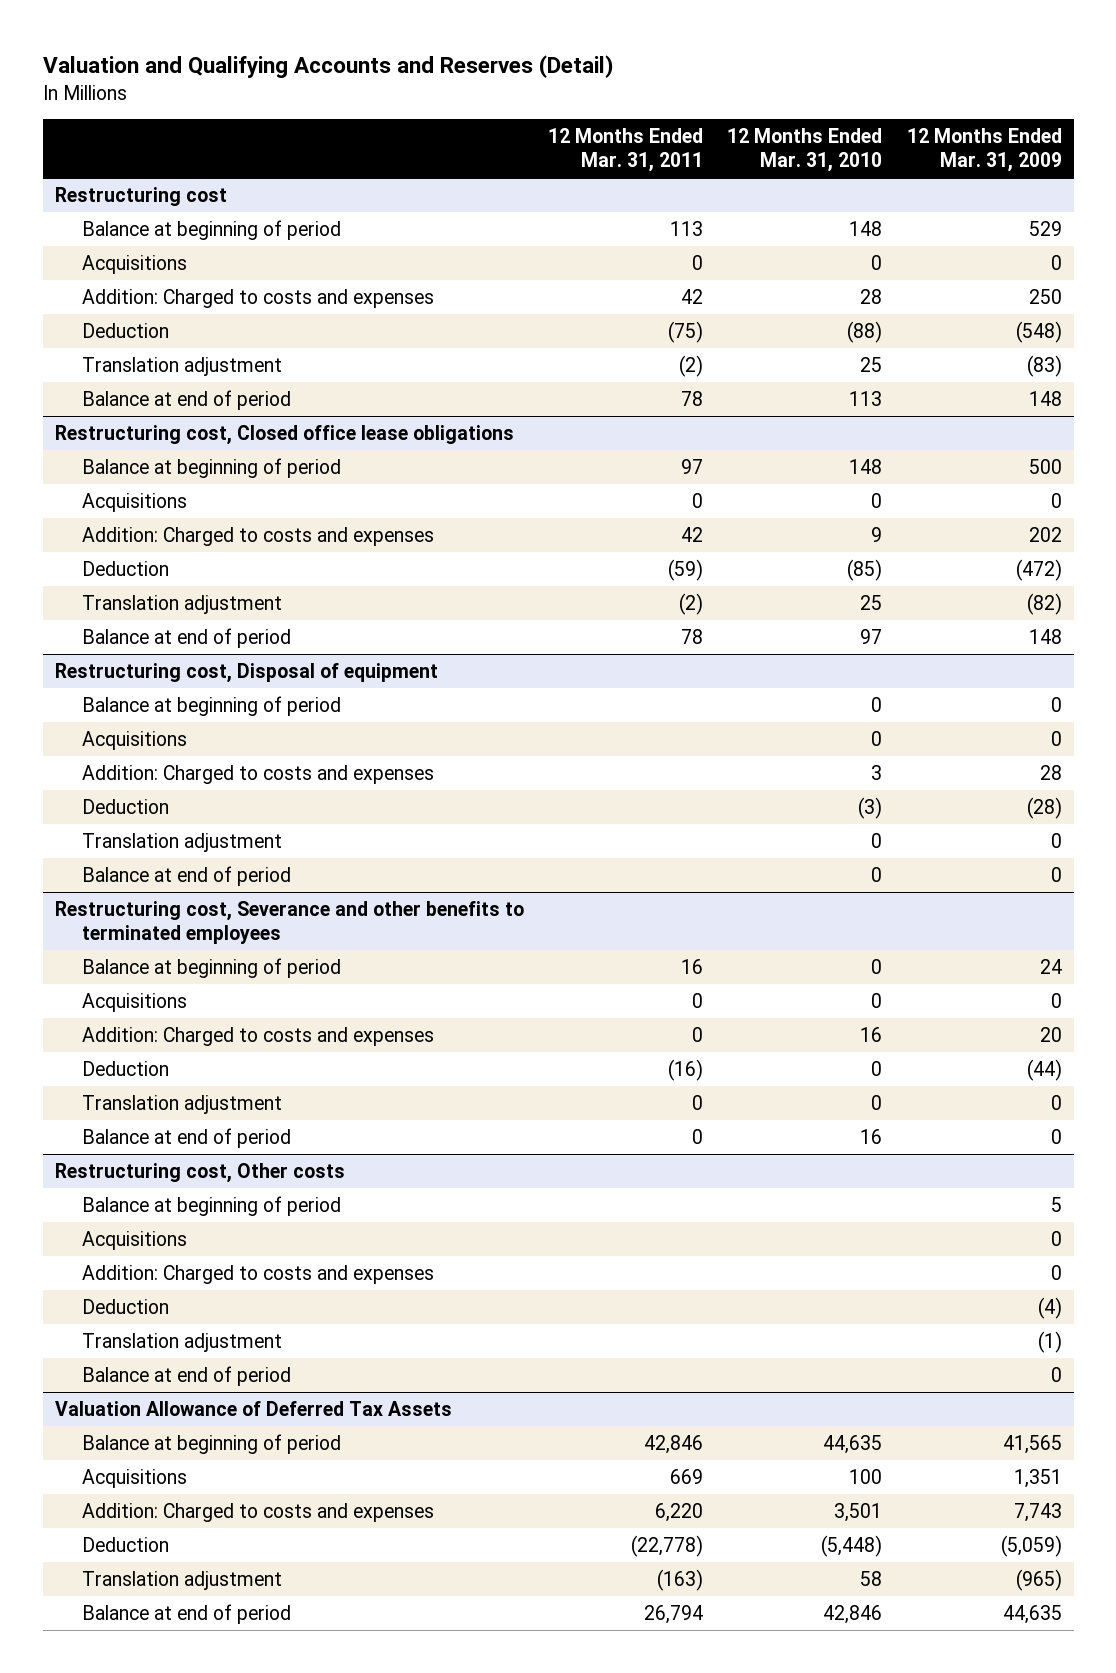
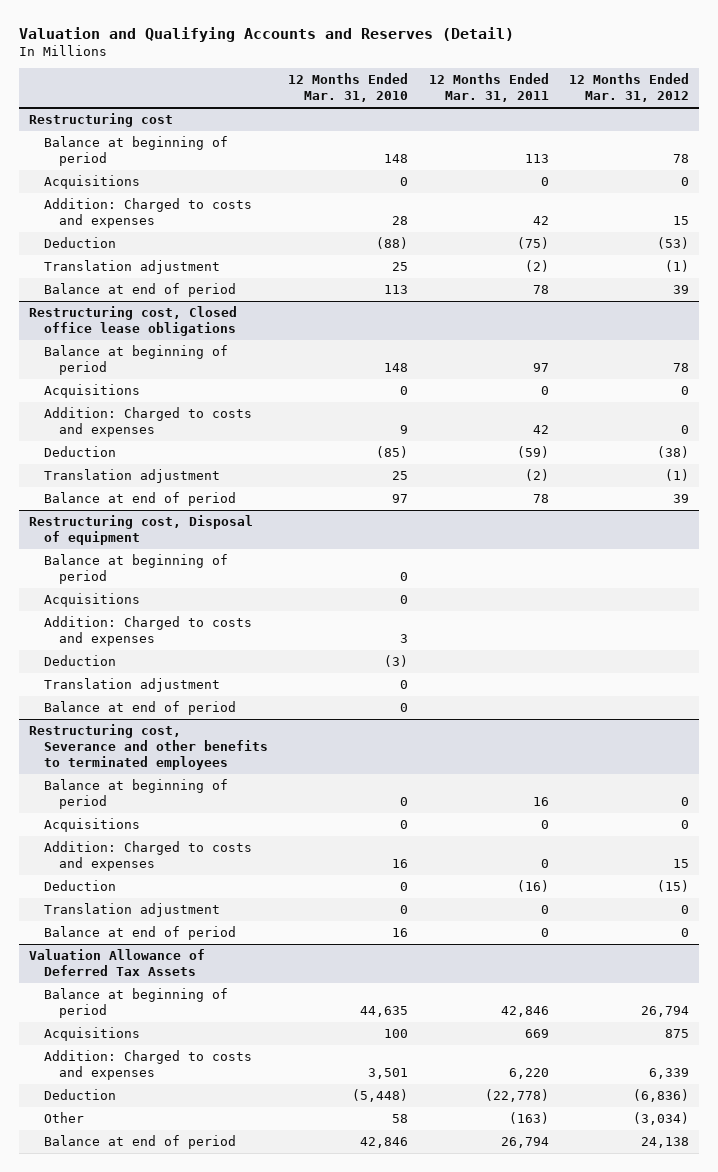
- | 12 Months Ended Mar. 31, 2011 | 12 Months Ended Mar. 31, 2010 | 12 Months Ended Mar. 31, 2009
+ | 12 Months Ended Mar. 31, 2010 | 12 Months Ended Mar. 31, 2011 | 12 Months Ended Mar. 31, 2012
- Restructuring cost, Other costs
- Balance at beginning of period | | | 5
- Acquisitions | | | 0
- Addition: Charged to costs and expenses | | | 0
- Deduction | | | (4)
- Translation adjustment | | | (1)
- Balance at end of period | | | 0
@ Valuation Allowance of Deferred Tax Assets
- Translation adjustment | (163) | 58 | (965)
+ Other | 58 | (163) | (3,034)

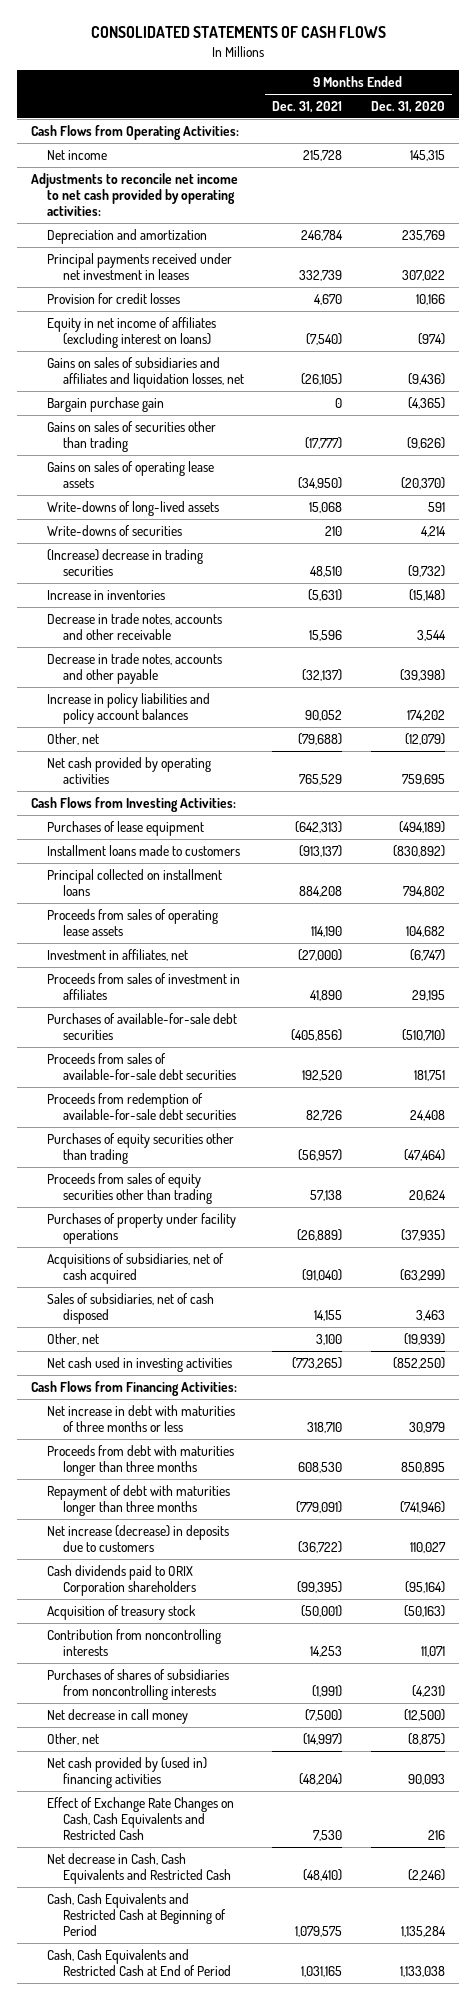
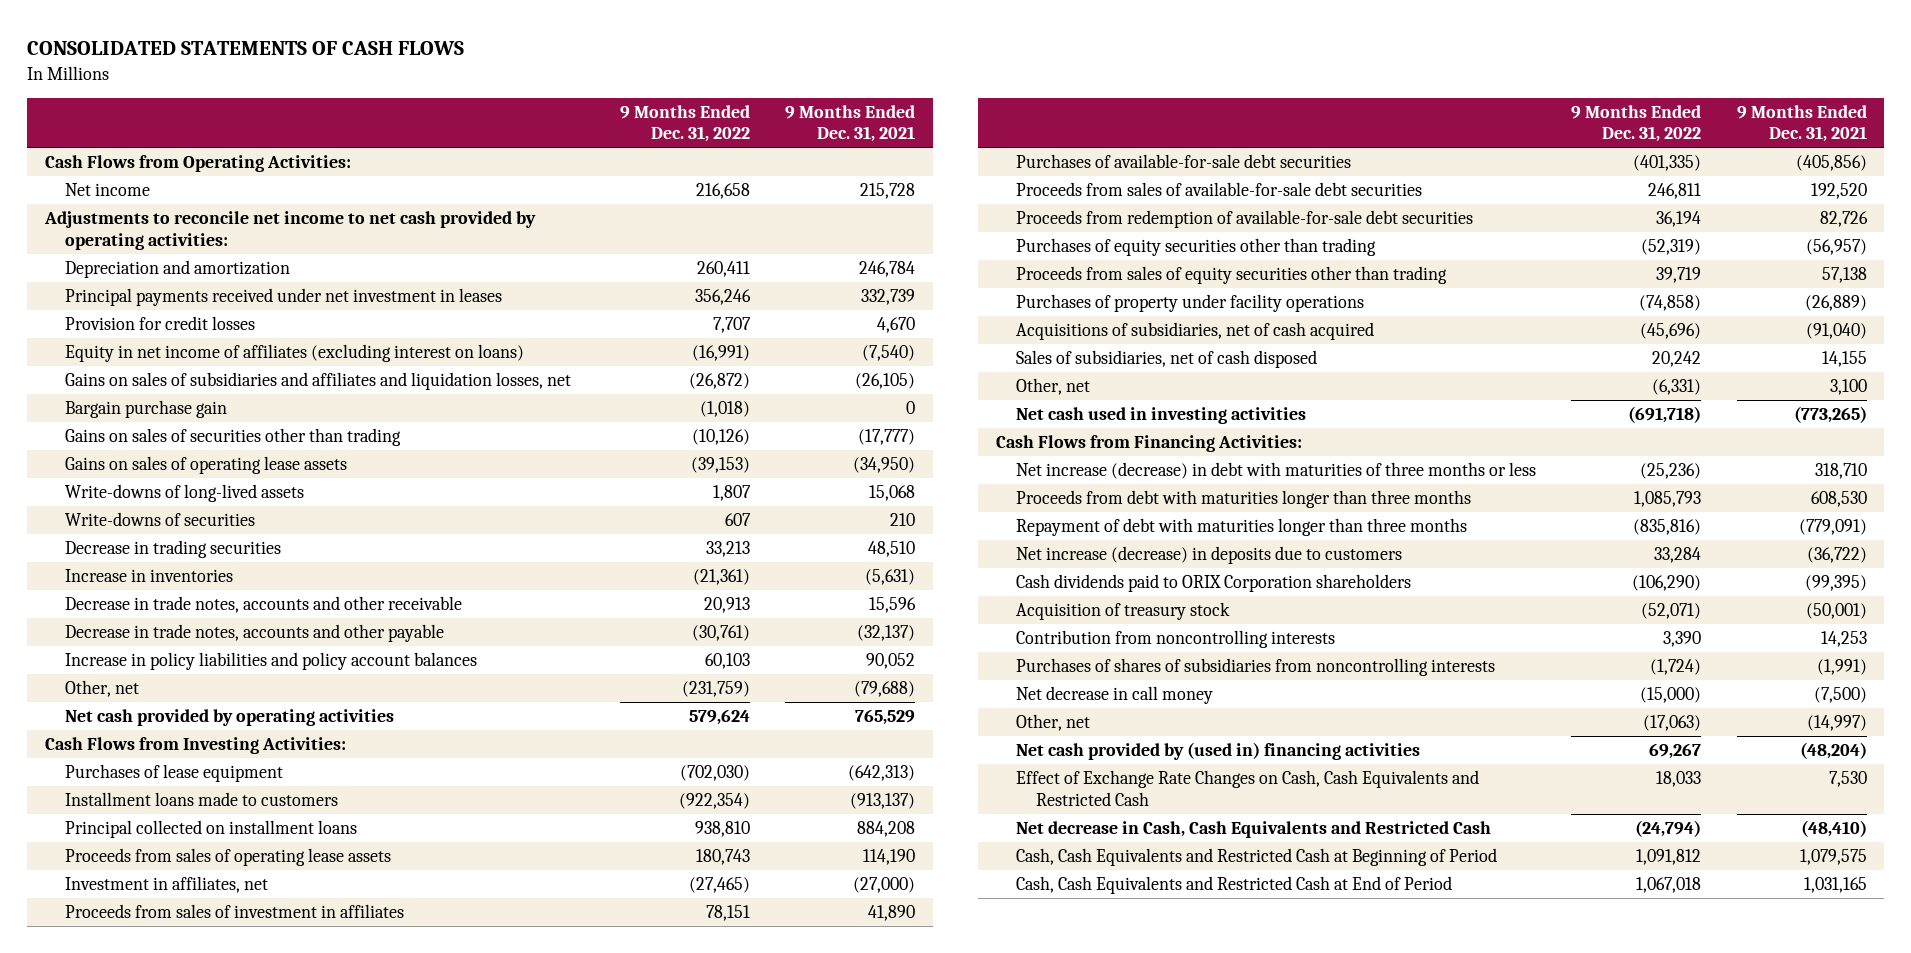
- | 9 Months Ended Dec. 31, 2021 | 9 Months Ended Dec. 31, 2020
+ | 9 Months Ended Dec. 31, 2022 | 9 Months Ended Dec. 31, 2021
- (Increase) decrease in trading securities | 48,510 | (9,732)
+ Decrease in trading securities | 33,213 | 48,510
- Net increase in debt with maturities of three months or less | 318,710 | 30,979
+ Net increase (decrease) in debt with maturities of three months or less | (25,236) | 318,710

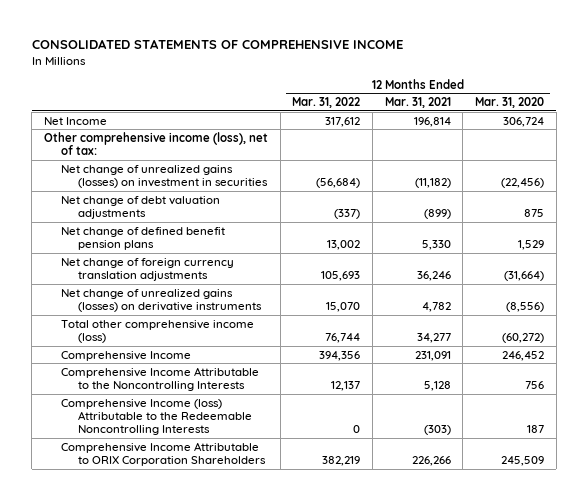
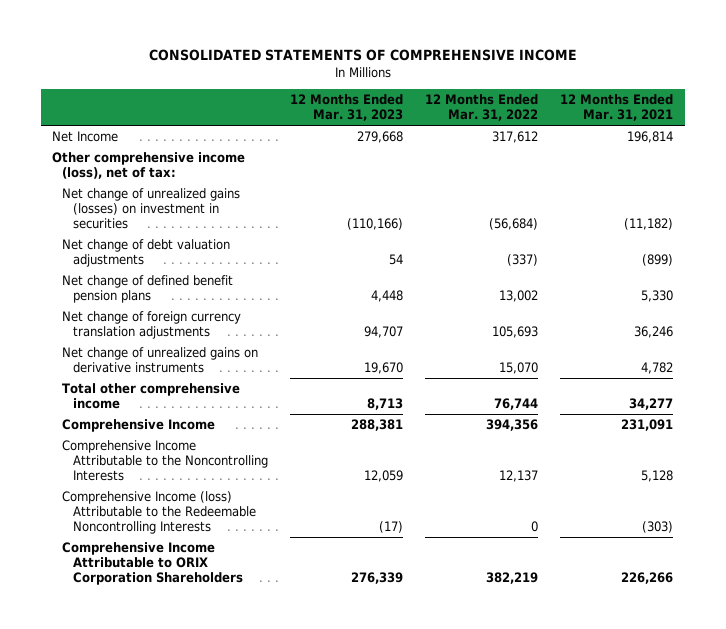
- | 12 Months Ended Mar. 31, 2022 | 12 Months Ended Mar. 31, 2021 | 12 Months Ended Mar. 31, 2020
+ | 12 Months Ended Mar. 31, 2023 | 12 Months Ended Mar. 31, 2022 | 12 Months Ended Mar. 31, 2021
- Net change of unrealized gains (losses) on derivative instruments | 15,070 | 4,782 | (8,556)
- Total other comprehensive income (loss) | 76,744 | 34,277 | (60,272)
+ Net change of unrealized gains on derivative instruments | 19,670 | 15,070 | 4,782
+ Total other comprehensive income | 8,713 | 76,744 | 34,277

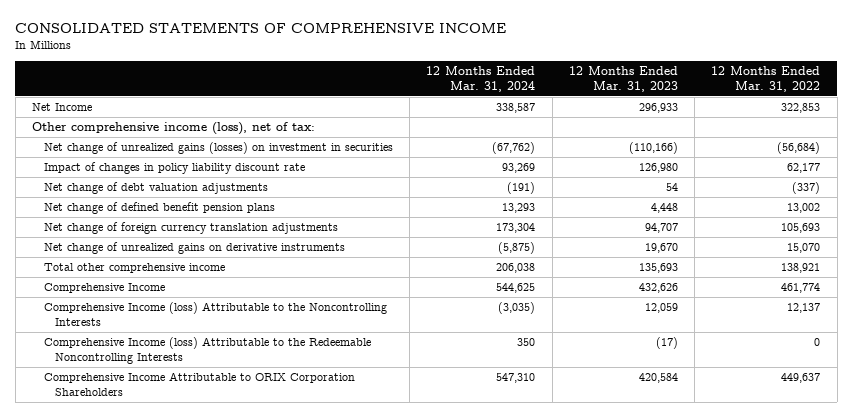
- | 12 Months Ended Mar. 31, 2023 | 12 Months Ended Mar. 31, 2022 | 12 Months Ended Mar. 31, 2021
+ | 12 Months Ended Mar. 31, 2024 | 12 Months Ended Mar. 31, 2023 | 12 Months Ended Mar. 31, 2022
- Net Income | 279,668 | 317,612 | 196,814
+ Net Income | 338,587 | 296,933 | 322,853
+ Impact of changes in policy liability discount rate | 93,269 | 126,980 | 62,177
- Total other comprehensive income | 8,713 | 76,744 | 34,277
- Comprehensive Income | 288,381 | 394,356 | 231,091
- Comprehensive Income Attributable to the Noncontrolling Interests | 12,059 | 12,137 | 5,128
+ Total other comprehensive income | 206,038 | 135,693 | 138,921
+ Comprehensive Income | 544,625 | 432,626 | 461,774
+ Comprehensive Income (loss) Attributable to the Noncontrolling Interests | (3,035) | 12,059 | 12,137
- Comprehensive Income Attributable to ORIX Corporation Shareholders | 276,339 | 382,219 | 226,266
+ Comprehensive Income Attributable to ORIX Corporation Shareholders | 547,310 | 420,584 | 449,637

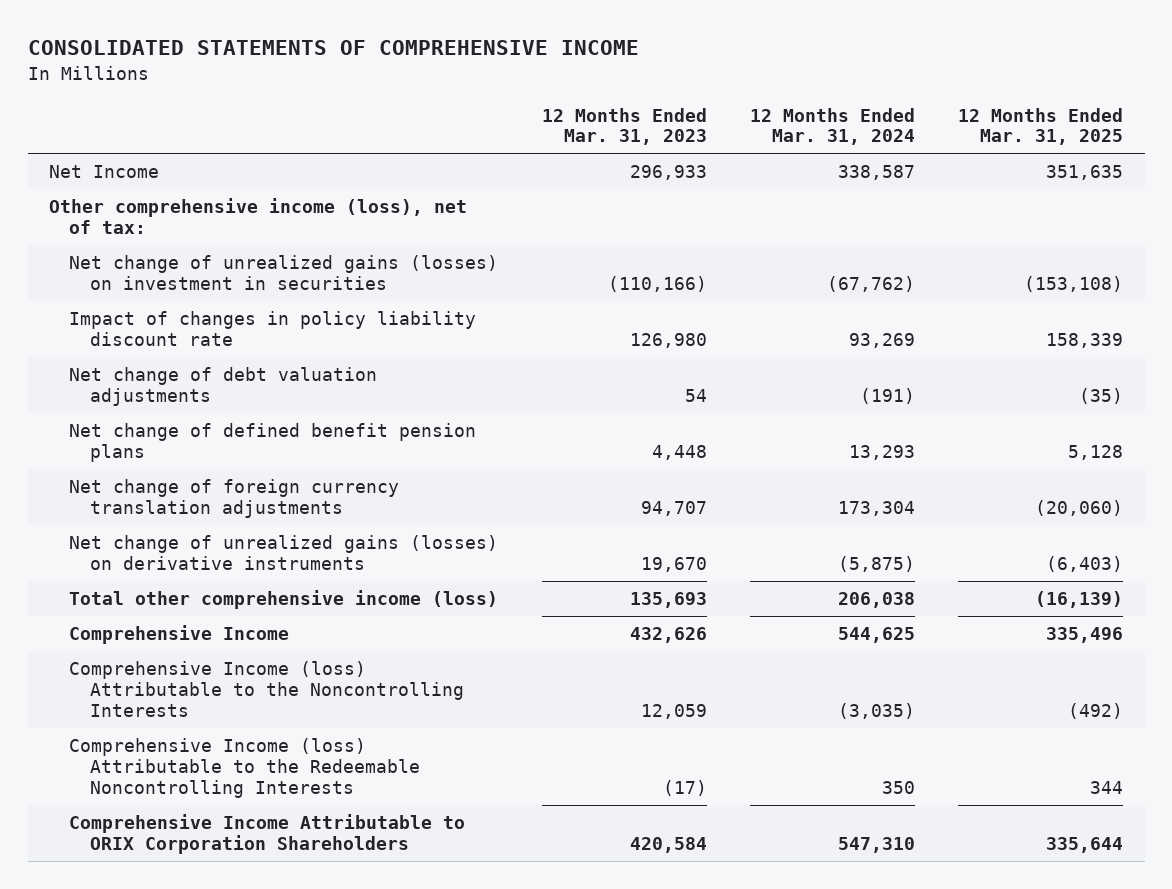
- | 12 Months Ended Mar. 31, 2024 | 12 Months Ended Mar. 31, 2023 | 12 Months Ended Mar. 31, 2022
+ | 12 Months Ended Mar. 31, 2023 | 12 Months Ended Mar. 31, 2024 | 12 Months Ended Mar. 31, 2025
- Net change of unrealized gains on derivative instruments | (5,875) | 19,670 | 15,070
- Total other comprehensive income | 206,038 | 135,693 | 138,921
+ Net change of unrealized gains (losses) on derivative instruments | 19,670 | (5,875) | (6,403)
+ Total other comprehensive income (loss) | 135,693 | 206,038 | (16,139)

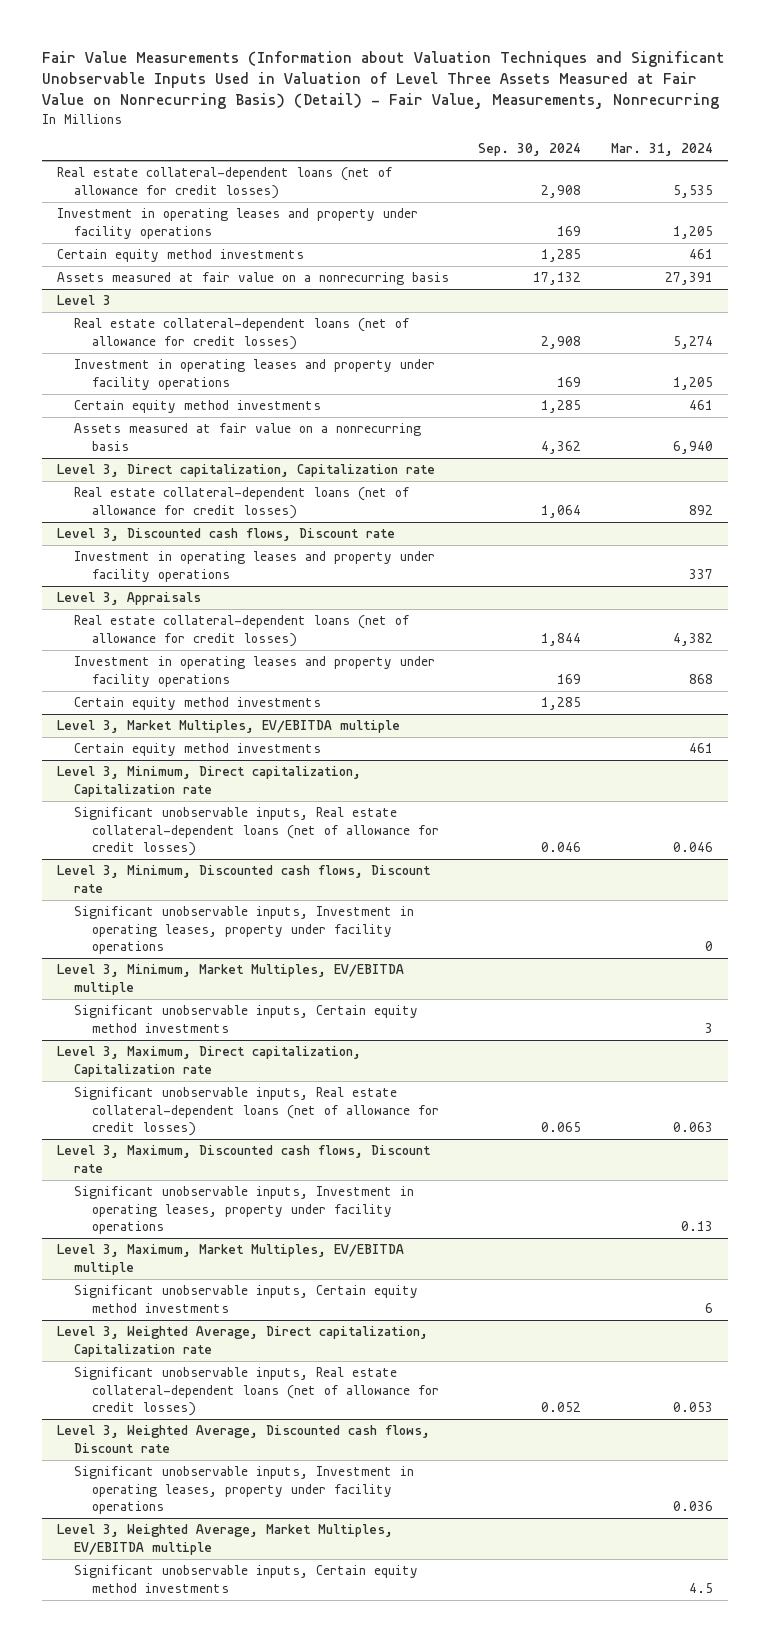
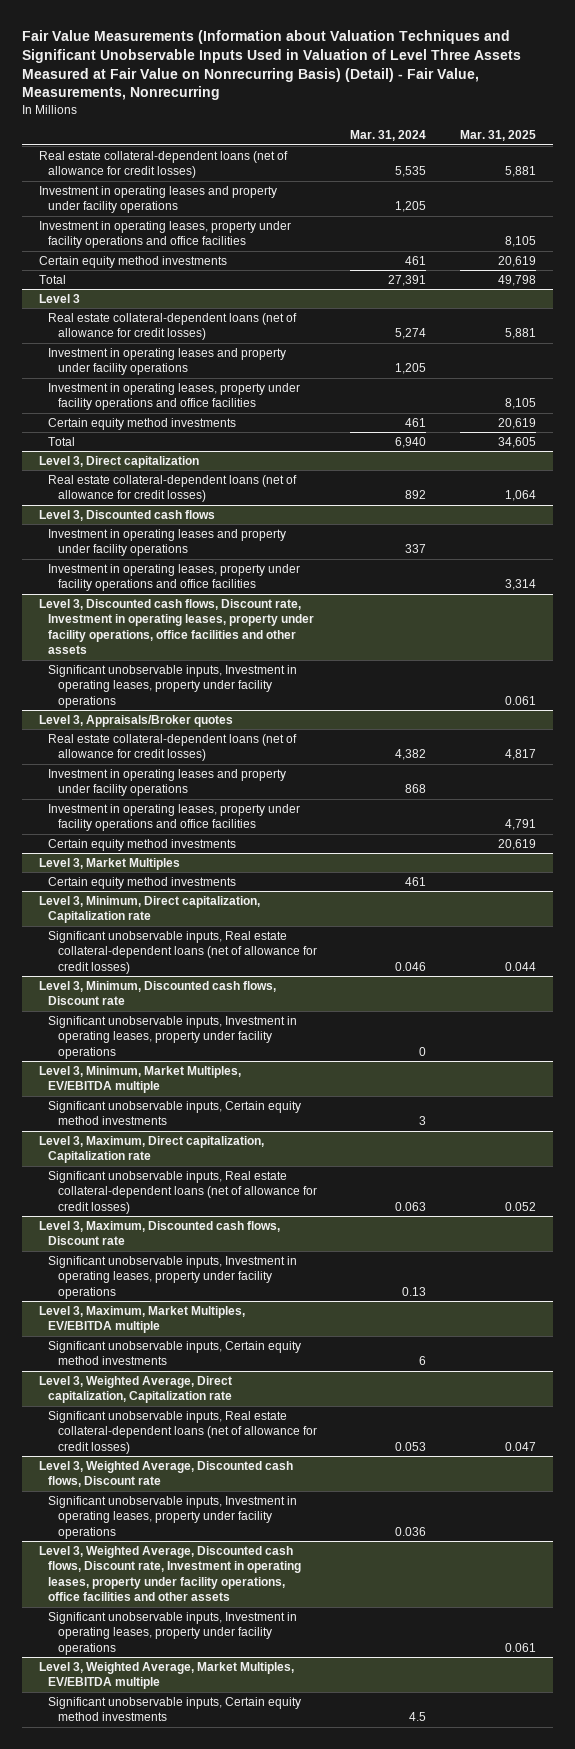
- | Sep. 30, 2024 | Mar. 31, 2024
+ | Mar. 31, 2024 | Mar. 31, 2025
+ Investment in operating leases, property under facility operations and office facilities | | 8,105
- Assets measured at fair value on a nonrecurring basis | 17,132 | 27,391
+ Total | 27,391 | 49,798
@ Level 3
+ Investment in operating leases, property under facility operations and office facilities | | 8,105
- Assets measured at fair value on a nonrecurring basis | 4,362 | 6,940
- Level 3, Direct capitalization, Capitalization rate
@ Level 3
+ Total | 6,940 | 34,605
+ Level 3, Direct capitalization
- Level 3, Discounted cash flows, Discount rate
+ Level 3, Discounted cash flows
- Level 3, Appraisals
+ Investment in operating leases, property under facility operations and office facilities | | 3,314
+ Level 3, Discounted cash flows, Discount rate, Investment in operating leases, property under facility operations, office facilities and other assets
+ Significant unobservable inputs, Investment in operating leases, property under facility operations | | 0.061
+ Level 3, Appraisals/Broker quotes
+ Investment in operating leases, property under facility operations and office facilities | | 4,791
- Level 3, Market Multiples, EV/EBITDA multiple
+ Level 3, Market Multiples
+ Level 3, Weighted Average, Discounted cash flows, Discount rate, Investment in operating leases, property under facility operations, office facilities and other assets
+ Significant unobservable inputs, Investment in operating leases, property under facility operations | | 0.061

